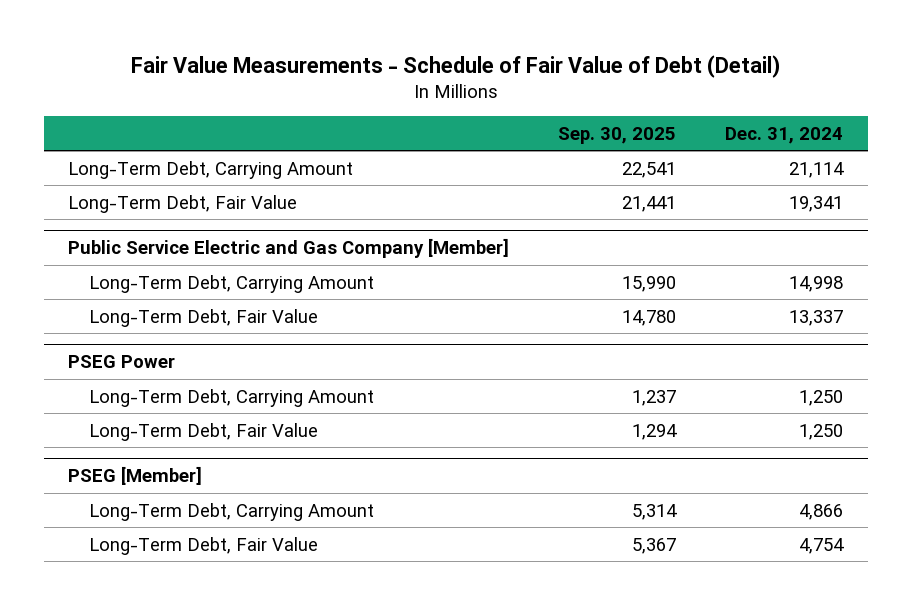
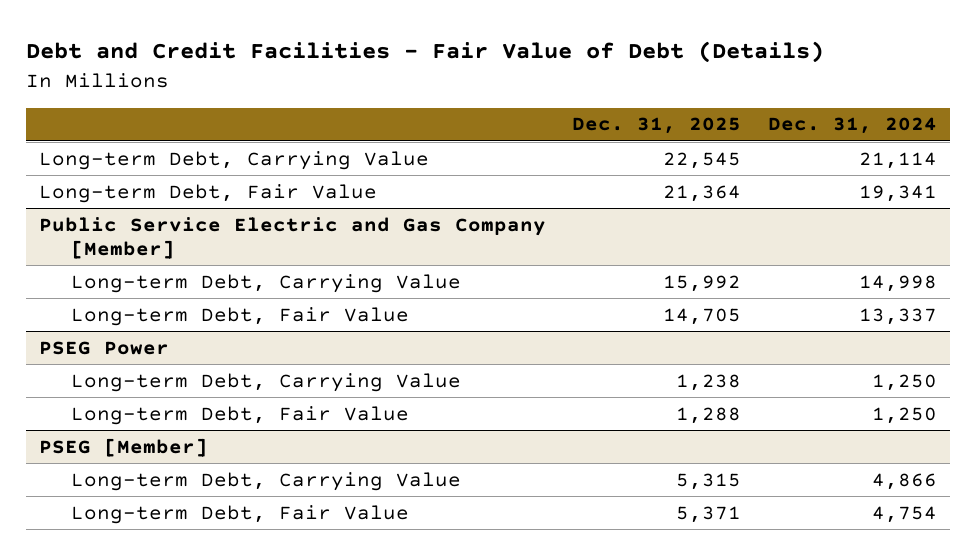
- Fair Value Measurements - Schedule of Fair Value of Debt (Detail)
+ Debt and Credit Facilities - Fair Value of Debt (Details)
- | Sep. 30, 2025 | Dec. 31, 2024
+ | Dec. 31, 2025 | Dec. 31, 2024
- Long-Term Debt, Carrying Amount | 22,541 | 21,114
- Long-Term Debt, Fair Value | 21,441 | 19,341
+ Long-term Debt, Carrying Value | 22,545 | 21,114
+ Long-term Debt, Fair Value | 21,364 | 19,341
@ Public Service Electric and Gas Company [Member]
- Long-Term Debt, Carrying Amount | 15,990 | 14,998
- Long-Term Debt, Fair Value | 14,780 | 13,337
+ Long-term Debt, Carrying Value | 15,992 | 14,998
+ Long-term Debt, Fair Value | 14,705 | 13,337
@ PSEG Power
- Long-Term Debt, Carrying Amount | 1,237 | 1,250
- Long-Term Debt, Fair Value | 1,294 | 1,250
+ Long-term Debt, Carrying Value | 1,238 | 1,250
+ Long-term Debt, Fair Value | 1,288 | 1,250
@ PSEG [Member]
- Long-Term Debt, Carrying Amount | 5,314 | 4,866
- Long-Term Debt, Fair Value | 5,367 | 4,754
+ Long-term Debt, Carrying Value | 5,315 | 4,866
+ Long-term Debt, Fair Value | 5,371 | 4,754

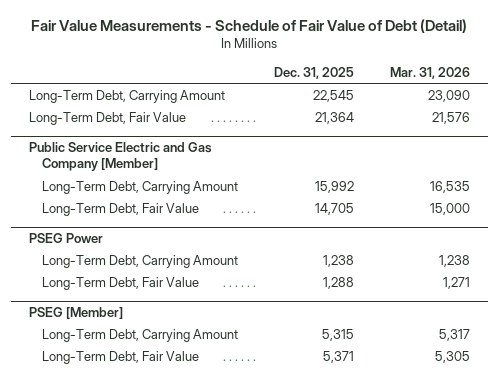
- Debt and Credit Facilities - Fair Value of Debt (Details)
+ Fair Value Measurements - Schedule of Fair Value of Debt (Detail)
- | Dec. 31, 2025 | Dec. 31, 2024
+ | Dec. 31, 2025 | Mar. 31, 2026
- Long-term Debt, Carrying Value | 22,545 | 21,114
- Long-term Debt, Fair Value | 21,364 | 19,341
+ Long-Term Debt, Carrying Amount | 22,545 | 23,090
+ Long-Term Debt, Fair Value | 21,364 | 21,576
@ Public Service Electric and Gas Company [Member]
- Long-term Debt, Carrying Value | 15,992 | 14,998
- Long-term Debt, Fair Value | 14,705 | 13,337
+ Long-Term Debt, Carrying Amount | 15,992 | 16,535
+ Long-Term Debt, Fair Value | 14,705 | 15,000
@ PSEG Power
- Long-term Debt, Carrying Value | 1,238 | 1,250
- Long-term Debt, Fair Value | 1,288 | 1,250
+ Long-Term Debt, Carrying Amount | 1,238 | 1,238
+ Long-Term Debt, Fair Value | 1,288 | 1,271
@ PSEG [Member]
- Long-term Debt, Carrying Value | 5,315 | 4,866
- Long-term Debt, Fair Value | 5,371 | 4,754
+ Long-Term Debt, Carrying Amount | 5,315 | 5,317
+ Long-Term Debt, Fair Value | 5,371 | 5,305

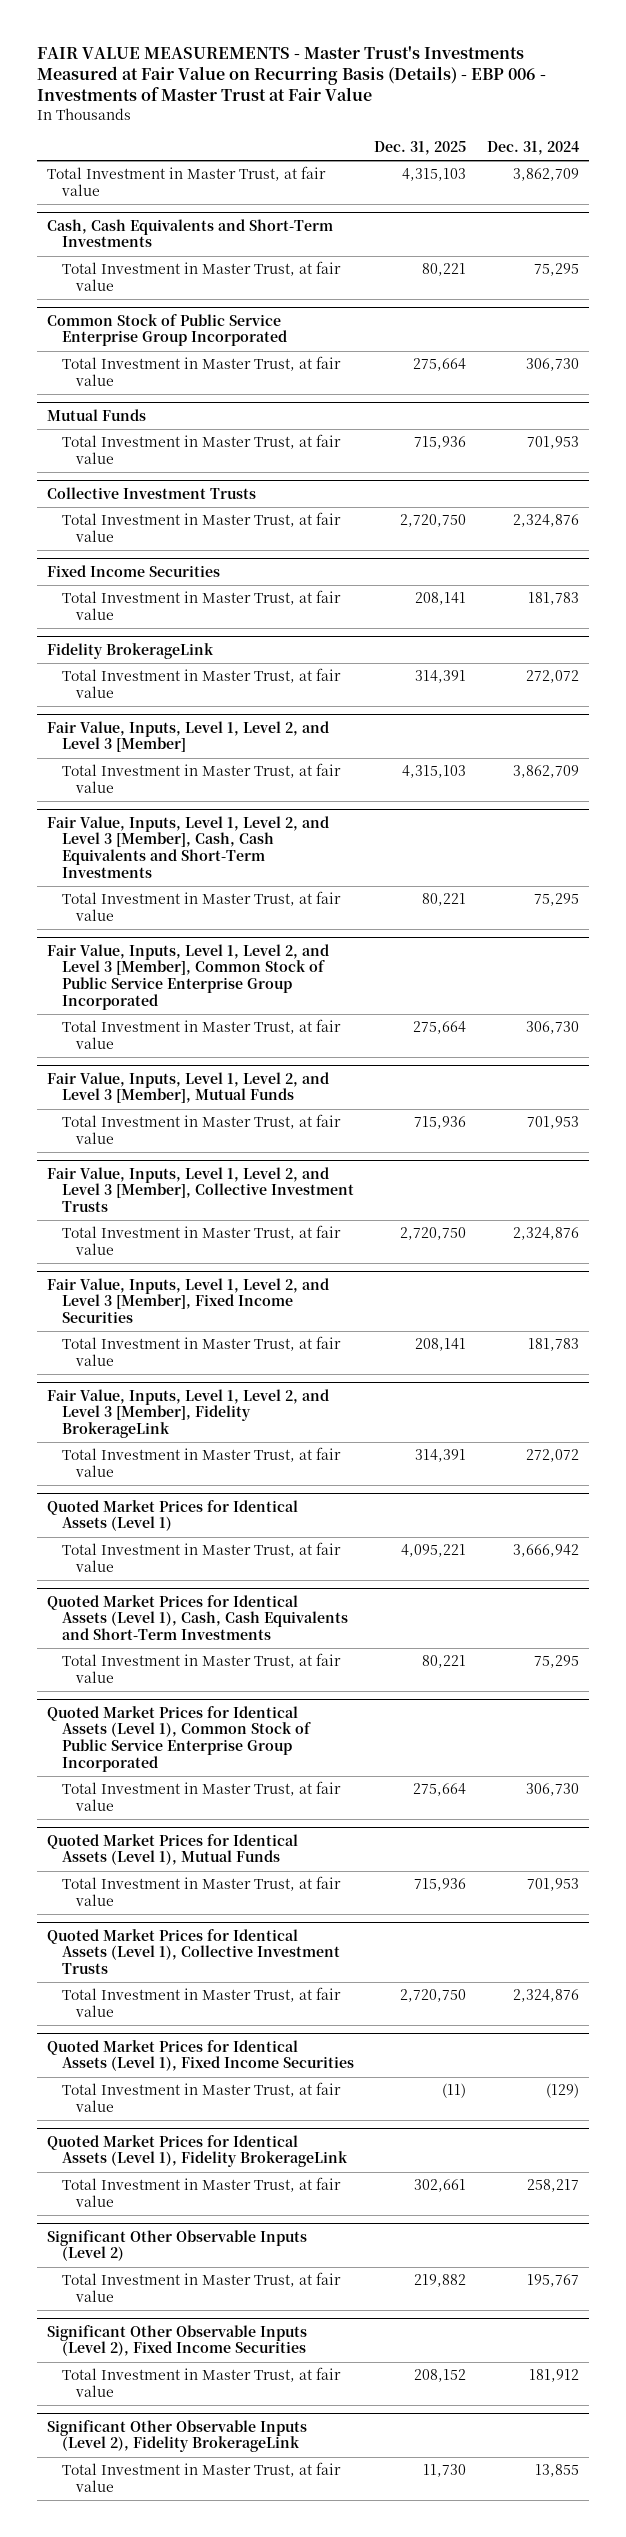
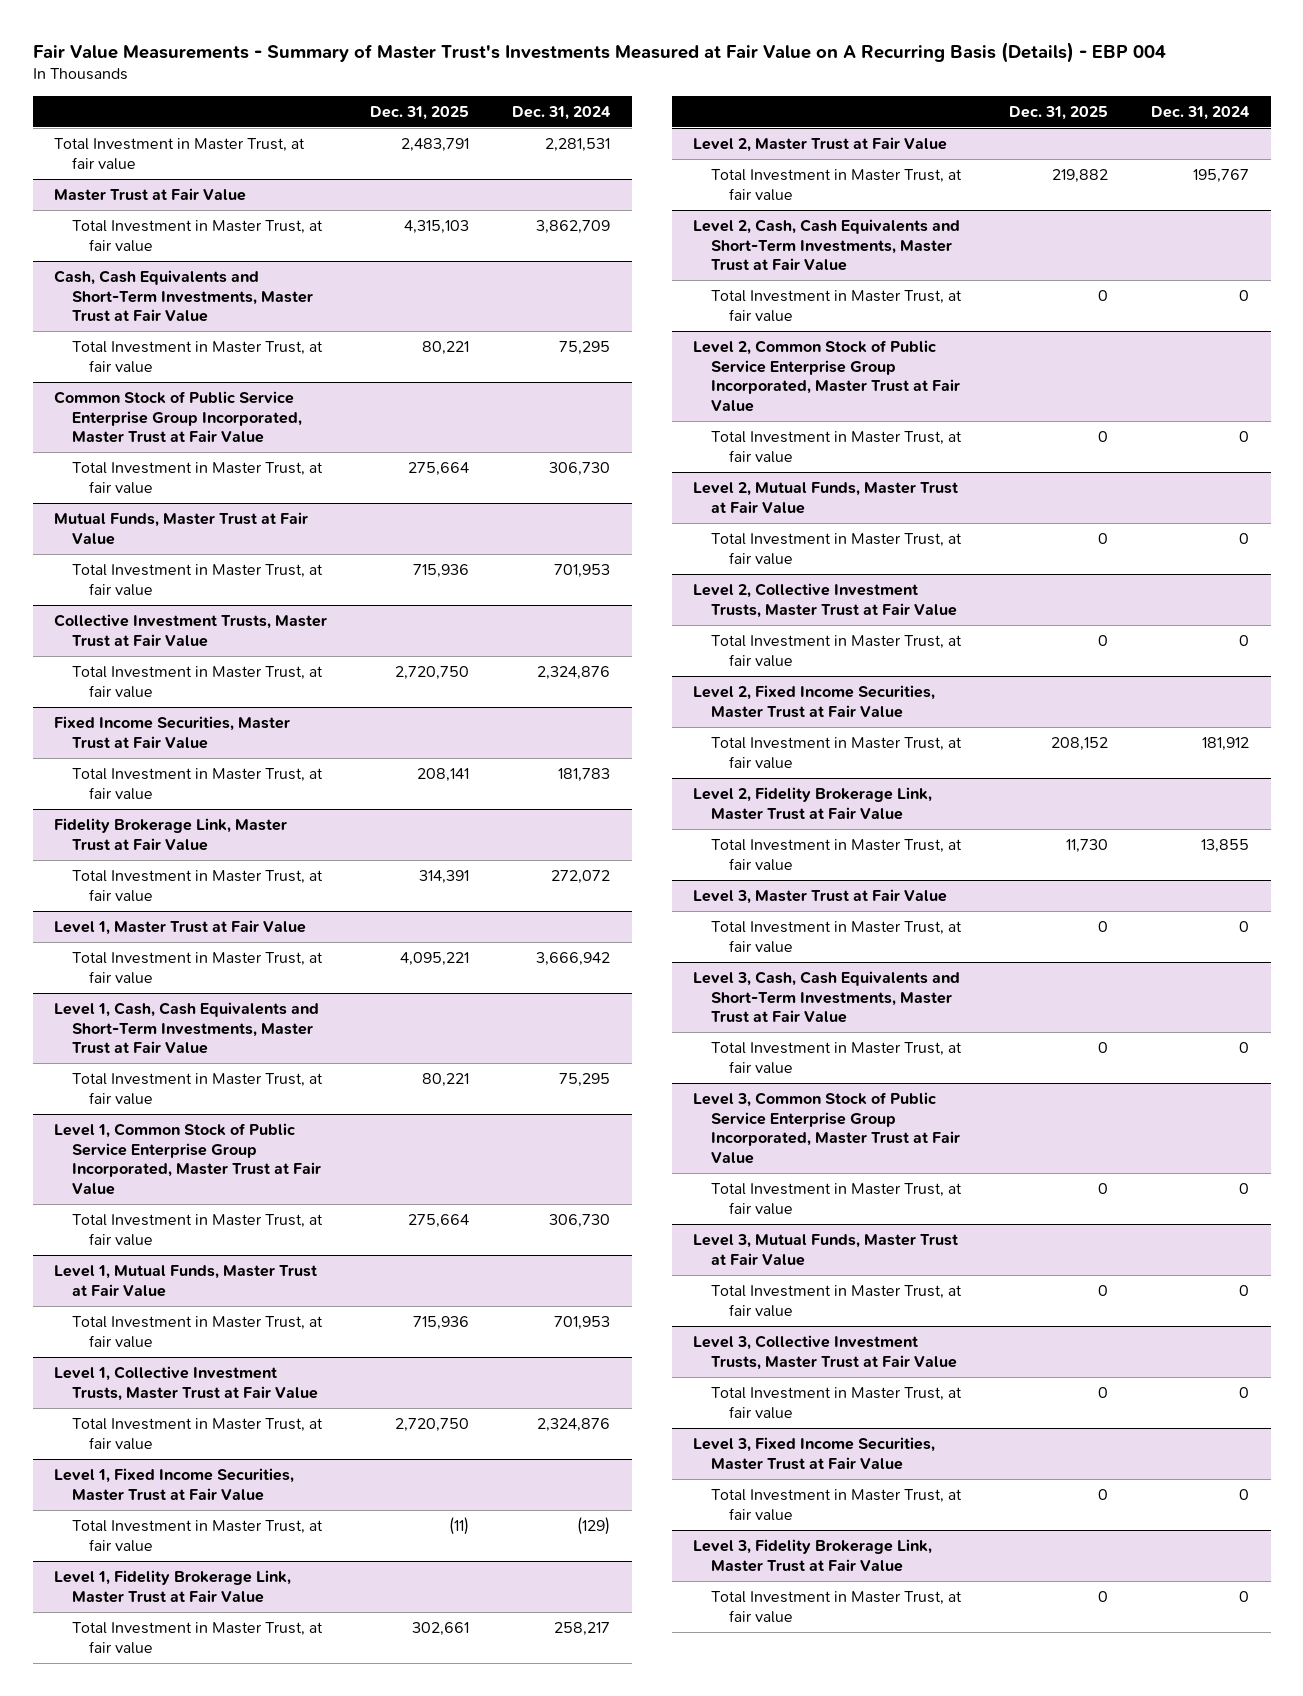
- FAIR VALUE MEASUREMENTS - Master Trust's Investments Measured at Fair Value on Recurring Basis (Details) - EBP 006 - Investments of Master Trust at Fair Value
+ Fair Value Measurements - Summary of Master Trust's Investments Measured at Fair Value on A Recurring Basis (Details) - EBP 004
- Total Investment in Master Trust, at fair value | 4,315,103 | 3,862,709
- Cash, Cash Equivalents and Short-Term Investments
- Total Investment in Master Trust, at fair value | 80,221 | 75,295
- Common Stock of Public Service Enterprise Group Incorporated
- Total Investment in Master Trust, at fair value | 275,664 | 306,730
- Mutual Funds
- Total Investment in Master Trust, at fair value | 715,936 | 701,953
- Collective Investment Trusts
- Total Investment in Master Trust, at fair value | 2,720,750 | 2,324,876
- Fixed Income Securities
- Total Investment in Master Trust, at fair value | 208,141 | 181,783
- Fidelity BrokerageLink
- Total Investment in Master Trust, at fair value | 314,391 | 272,072
- Fair Value, Inputs, Level 1, Level 2, and Level 3 [Member]
+ Total Investment in Master Trust, at fair value | 2,483,791 | 2,281,531
+ Master Trust at Fair Value
- Fair Value, Inputs, Level 1, Level 2, and Level 3 [Member], Cash, Cash Equivalents and Short-Term Investments
+ Cash, Cash Equivalents and Short-Term Investments, Master Trust at Fair Value
- Fair Value, Inputs, Level 1, Level 2, and Level 3 [Member], Common Stock of Public Service Enterprise Group Incorporated
+ Common Stock of Public Service Enterprise Group Incorporated, Master Trust at Fair Value
- Fair Value, Inputs, Level 1, Level 2, and Level 3 [Member], Mutual Funds
+ Mutual Funds, Master Trust at Fair Value
- Fair Value, Inputs, Level 1, Level 2, and Level 3 [Member], Collective Investment Trusts
+ Collective Investment Trusts, Master Trust at Fair Value
- Fair Value, Inputs, Level 1, Level 2, and Level 3 [Member], Fixed Income Securities
+ Fixed Income Securities, Master Trust at Fair Value
- Fair Value, Inputs, Level 1, Level 2, and Level 3 [Member], Fidelity BrokerageLink
+ Fidelity Brokerage Link, Master Trust at Fair Value
- Quoted Market Prices for Identical Assets (Level 1)
+ Level 1, Master Trust at Fair Value
- Quoted Market Prices for Identical Assets (Level 1), Cash, Cash Equivalents and Short-Term Investments
+ Level 1, Cash, Cash Equivalents and Short-Term Investments, Master Trust at Fair Value
- Quoted Market Prices for Identical Assets (Level 1), Common Stock of Public Service Enterprise Group Incorporated
+ Level 1, Common Stock of Public Service Enterprise Group Incorporated, Master Trust at Fair Value
- Quoted Market Prices for Identical Assets (Level 1), Mutual Funds
+ Level 1, Mutual Funds, Master Trust at Fair Value
- Quoted Market Prices for Identical Assets (Level 1), Collective Investment Trusts
+ Level 1, Collective Investment Trusts, Master Trust at Fair Value
- Quoted Market Prices for Identical Assets (Level 1), Fixed Income Securities
+ Level 1, Fixed Income Securities, Master Trust at Fair Value
- Quoted Market Prices for Identical Assets (Level 1), Fidelity BrokerageLink
+ Level 1, Fidelity Brokerage Link, Master Trust at Fair Value
- Significant Other Observable Inputs (Level 2)
+ Level 2, Master Trust at Fair Value
- Significant Other Observable Inputs (Level 2), Fixed Income Securities
+ Level 2, Cash, Cash Equivalents and Short-Term Investments, Master Trust at Fair Value
+ Total Investment in Master Trust, at fair value | 0 | 0
+ Level 2, Common Stock of Public Service Enterprise Group Incorporated, Master Trust at Fair Value
+ Total Investment in Master Trust, at fair value | 0 | 0
+ Level 2, Mutual Funds, Master Trust at Fair Value
+ Total Investment in Master Trust, at fair value | 0 | 0
+ Level 2, Collective Investment Trusts, Master Trust at Fair Value
+ Total Investment in Master Trust, at fair value | 0 | 0
+ Level 2, Fixed Income Securities, Master Trust at Fair Value
- Significant Other Observable Inputs (Level 2), Fidelity BrokerageLink
+ Level 2, Fidelity Brokerage Link, Master Trust at Fair Value
+ Level 3, Master Trust at Fair Value
+ Total Investment in Master Trust, at fair value | 0 | 0
+ Level 3, Cash, Cash Equivalents and Short-Term Investments, Master Trust at Fair Value
+ Total Investment in Master Trust, at fair value | 0 | 0
+ Level 3, Common Stock of Public Service Enterprise Group Incorporated, Master Trust at Fair Value
+ Total Investment in Master Trust, at fair value | 0 | 0
+ Level 3, Mutual Funds, Master Trust at Fair Value
+ Total Investment in Master Trust, at fair value | 0 | 0
+ Level 3, Collective Investment Trusts, Master Trust at Fair Value
+ Total Investment in Master Trust, at fair value | 0 | 0
+ Level 3, Fixed Income Securities, Master Trust at Fair Value
+ Total Investment in Master Trust, at fair value | 0 | 0
+ Level 3, Fidelity Brokerage Link, Master Trust at Fair Value
+ Total Investment in Master Trust, at fair value | 0 | 0

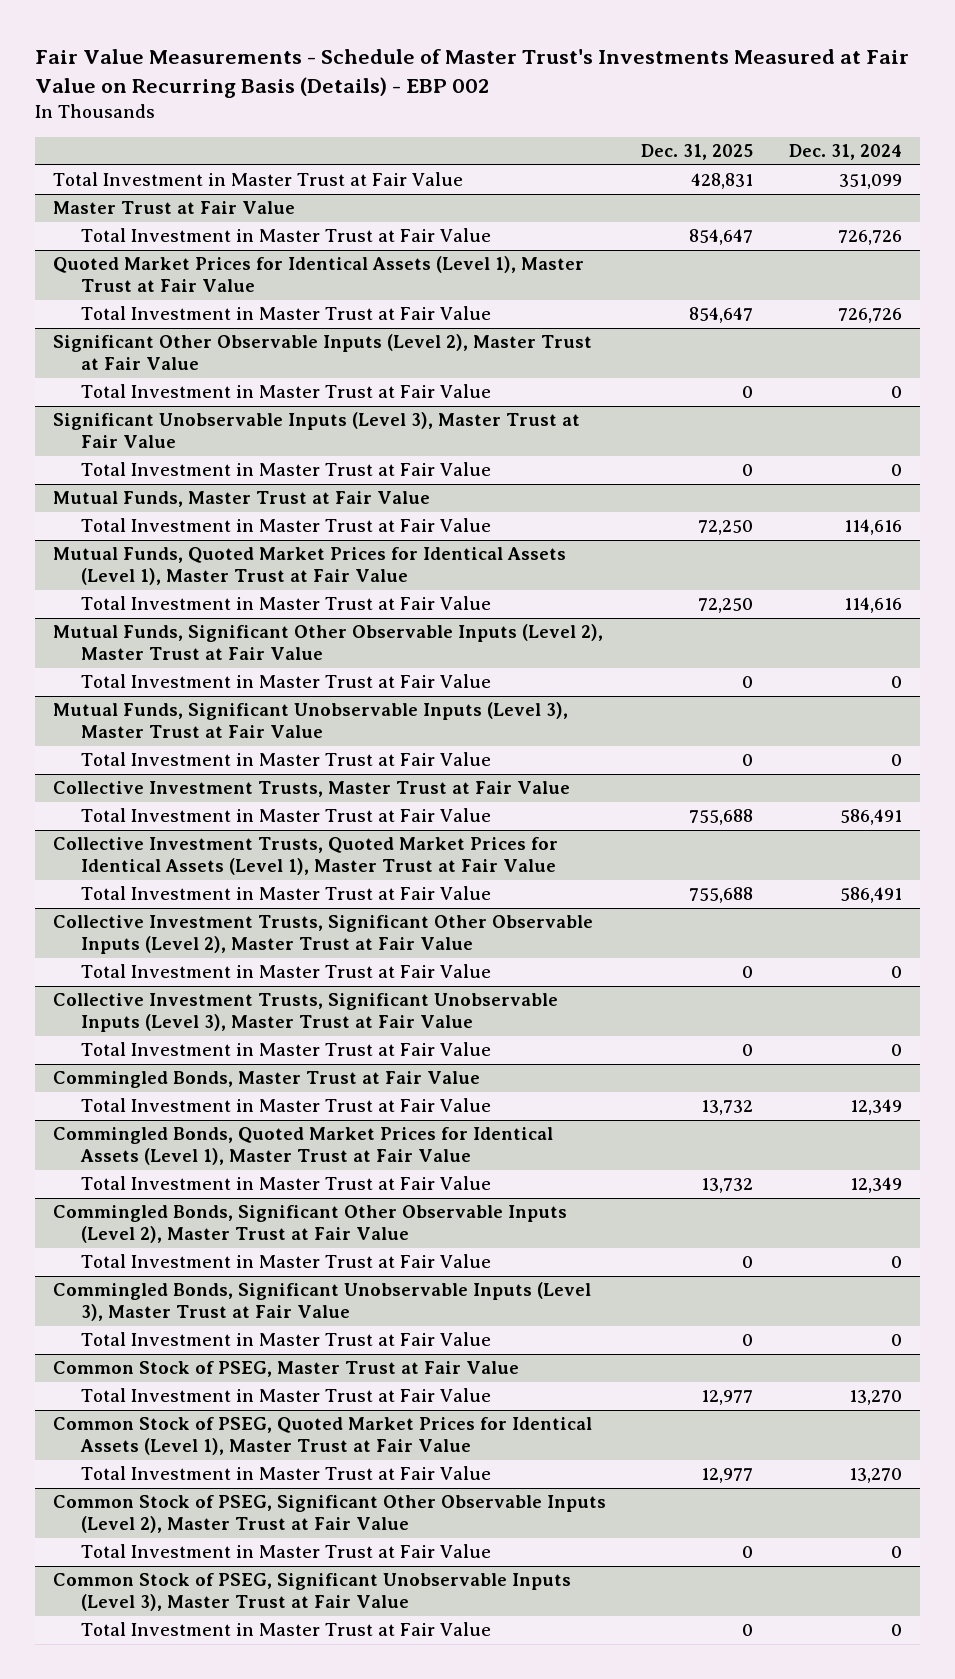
- Fair Value Measurements - Summary of Master Trust's Investments Measured at Fair Value on A Recurring Basis (Details) - EBP 004
+ Fair Value Measurements - Schedule of Master Trust's Investments Measured at Fair Value on Recurring Basis (Details) - EBP 002
- Total Investment in Master Trust, at fair value | 2,483,791 | 2,281,531
+ Total Investment in Master Trust at Fair Value | 428,831 | 351,099
@ Master Trust at Fair Value
- Total Investment in Master Trust, at fair value | 4,315,103 | 3,862,709
- Cash, Cash Equivalents and Short-Term Investments, Master Trust at Fair Value
- Total Investment in Master Trust, at fair value | 80,221 | 75,295
- Common Stock of Public Service Enterprise Group Incorporated, Master Trust at Fair Value
- Total Investment in Master Trust, at fair value | 275,664 | 306,730
@ Master Trust at Fair Value
+ Total Investment in Master Trust at Fair Value | 854,647 | 726,726
+ Quoted Market Prices for Identical Assets (Level 1), Master Trust at Fair Value
+ Total Investment in Master Trust at Fair Value | 854,647 | 726,726
+ Significant Other Observable Inputs (Level 2), Master Trust at Fair Value
+ Total Investment in Master Trust at Fair Value | 0 | 0
+ Significant Unobservable Inputs (Level 3), Master Trust at Fair Value
+ Total Investment in Master Trust at Fair Value | 0 | 0
@ Mutual Funds, Master Trust at Fair Value
- Total Investment in Master Trust, at fair value | 715,936 | 701,953
+ Total Investment in Master Trust at Fair Value | 72,250 | 114,616
+ Mutual Funds, Quoted Market Prices for Identical Assets (Level 1), Master Trust at Fair Value
+ Total Investment in Master Trust at Fair Value | 72,250 | 114,616
+ Mutual Funds, Significant Other Observable Inputs (Level 2), Master Trust at Fair Value
+ Total Investment in Master Trust at Fair Value | 0 | 0
+ Mutual Funds, Significant Unobservable Inputs (Level 3), Master Trust at Fair Value
+ Total Investment in Master Trust at Fair Value | 0 | 0
@ Collective Investment Trusts, Master Trust at Fair Value
- Total Investment in Master Trust, at fair value | 2,720,750 | 2,324,876
- Fixed Income Securities, Master Trust at Fair Value
- Total Investment in Master Trust, at fair value | 208,141 | 181,783
- Fidelity Brokerage Link, Master Trust at Fair Value
- Total Investment in Master Trust, at fair value | 314,391 | 272,072
- Level 1, Master Trust at Fair Value
- Total Investment in Master Trust, at fair value | 4,095,221 | 3,666,942
- Level 1, Cash, Cash Equivalents and Short-Term Investments, Master Trust at Fair Value
- Total Investment in Master Trust, at fair value | 80,221 | 75,295
- Level 1, Common Stock of Public Service Enterprise Group Incorporated, Master Trust at Fair Value
- Total Investment in Master Trust, at fair value | 275,664 | 306,730
- Level 1, Mutual Funds, Master Trust at Fair Value
- Total Investment in Master Trust, at fair value | 715,936 | 701,953
- Level 1, Collective Investment Trusts, Master Trust at Fair Value
- Total Investment in Master Trust, at fair value | 2,720,750 | 2,324,876
- Level 1, Fixed Income Securities, Master Trust at Fair Value
- Total Investment in Master Trust, at fair value | (11) | (129)
- Level 1, Fidelity Brokerage Link, Master Trust at Fair Value
- Total Investment in Master Trust, at fair value | 302,661 | 258,217
- Level 2, Master Trust at Fair Value
- Total Investment in Master Trust, at fair value | 219,882 | 195,767
- Level 2, Cash, Cash Equivalents and Short-Term Investments, Master Trust at Fair Value
- Total Investment in Master Trust, at fair value | 0 | 0
- Level 2, Common Stock of Public Service Enterprise Group Incorporated, Master Trust at Fair Value
- Total Investment in Master Trust, at fair value | 0 | 0
- Level 2, Mutual Funds, Master Trust at Fair Value
- Total Investment in Master Trust, at fair value | 0 | 0
- Level 2, Collective Investment Trusts, Master Trust at Fair Value
- Total Investment in Master Trust, at fair value | 0 | 0
- Level 2, Fixed Income Securities, Master Trust at Fair Value
- Total Investment in Master Trust, at fair value | 208,152 | 181,912
- Level 2, Fidelity Brokerage Link, Master Trust at Fair Value
- Total Investment in Master Trust, at fair value | 11,730 | 13,855
- Level 3, Master Trust at Fair Value
- Total Investment in Master Trust, at fair value | 0 | 0
- Level 3, Cash, Cash Equivalents and Short-Term Investments, Master Trust at Fair Value
- Total Investment in Master Trust, at fair value | 0 | 0
- Level 3, Common Stock of Public Service Enterprise Group Incorporated, Master Trust at Fair Value
- Total Investment in Master Trust, at fair value | 0 | 0
- Level 3, Mutual Funds, Master Trust at Fair Value
- Total Investment in Master Trust, at fair value | 0 | 0
- Level 3, Collective Investment Trusts, Master Trust at Fair Value
- Total Investment in Master Trust, at fair value | 0 | 0
- Level 3, Fixed Income Securities, Master Trust at Fair Value
- Total Investment in Master Trust, at fair value | 0 | 0
- Level 3, Fidelity Brokerage Link, Master Trust at Fair Value
- Total Investment in Master Trust, at fair value | 0 | 0
@ Collective Investment Trusts, Master Trust at Fair Value
+ Total Investment in Master Trust at Fair Value | 755,688 | 586,491
+ Collective Investment Trusts, Quoted Market Prices for Identical Assets (Level 1), Master Trust at Fair Value
+ Total Investment in Master Trust at Fair Value | 755,688 | 586,491
+ Collective Investment Trusts, Significant Other Observable Inputs (Level 2), Master Trust at Fair Value
+ Total Investment in Master Trust at Fair Value | 0 | 0
+ Collective Investment Trusts, Significant Unobservable Inputs (Level 3), Master Trust at Fair Value
+ Total Investment in Master Trust at Fair Value | 0 | 0
+ Commingled Bonds, Master Trust at Fair Value
+ Total Investment in Master Trust at Fair Value | 13,732 | 12,349
+ Commingled Bonds, Quoted Market Prices for Identical Assets (Level 1), Master Trust at Fair Value
+ Total Investment in Master Trust at Fair Value | 13,732 | 12,349
+ Commingled Bonds, Significant Other Observable Inputs (Level 2), Master Trust at Fair Value
+ Total Investment in Master Trust at Fair Value | 0 | 0
+ Commingled Bonds, Significant Unobservable Inputs (Level 3), Master Trust at Fair Value
+ Total Investment in Master Trust at Fair Value | 0 | 0
+ Common Stock of PSEG, Master Trust at Fair Value
+ Total Investment in Master Trust at Fair Value | 12,977 | 13,270
+ Common Stock of PSEG, Quoted Market Prices for Identical Assets (Level 1), Master Trust at Fair Value
+ Total Investment in Master Trust at Fair Value | 12,977 | 13,270
+ Common Stock of PSEG, Significant Other Observable Inputs (Level 2), Master Trust at Fair Value
+ Total Investment in Master Trust at Fair Value | 0 | 0
+ Common Stock of PSEG, Significant Unobservable Inputs (Level 3), Master Trust at Fair Value
+ Total Investment in Master Trust at Fair Value | 0 | 0

